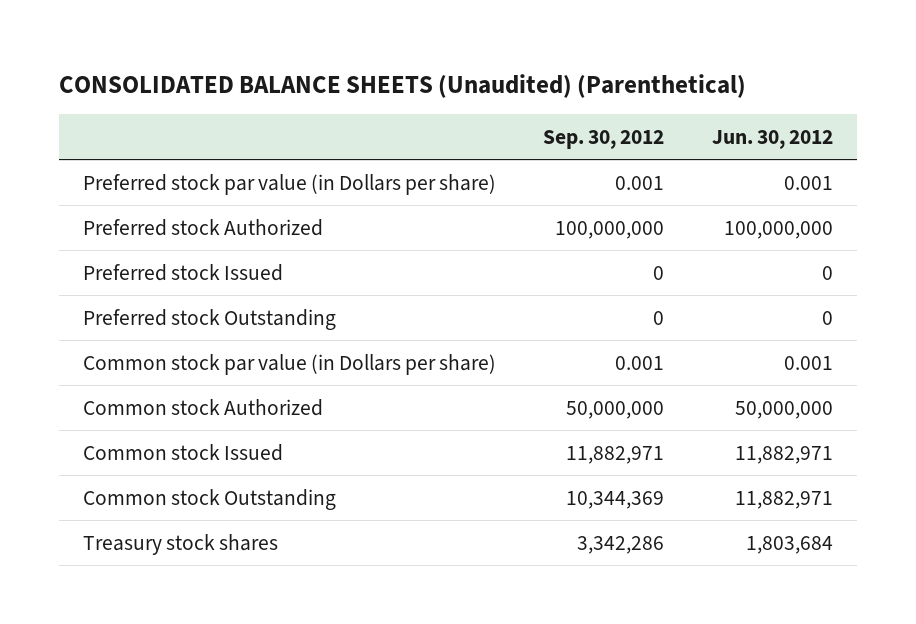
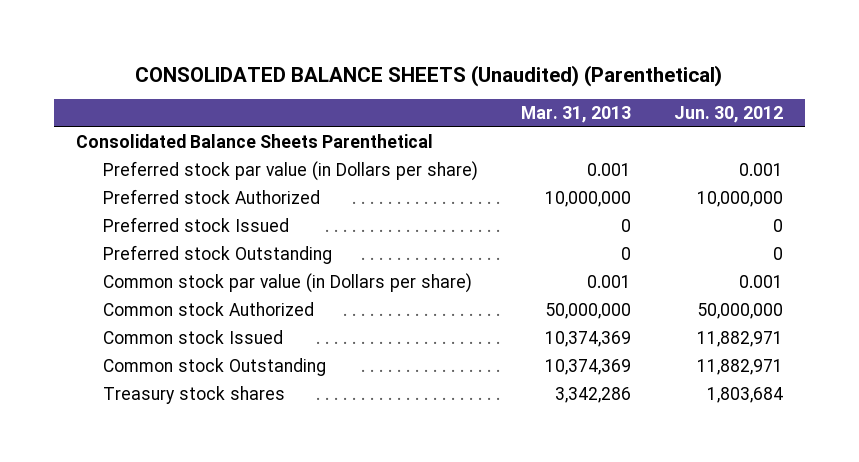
- | Sep. 30, 2012 | Jun. 30, 2012
+ | Mar. 31, 2013 | Jun. 30, 2012
+ Consolidated Balance Sheets Parenthetical
- Preferred stock Authorized | 100,000,000 | 100,000,000
+ Preferred stock Authorized | 10,000,000 | 10,000,000

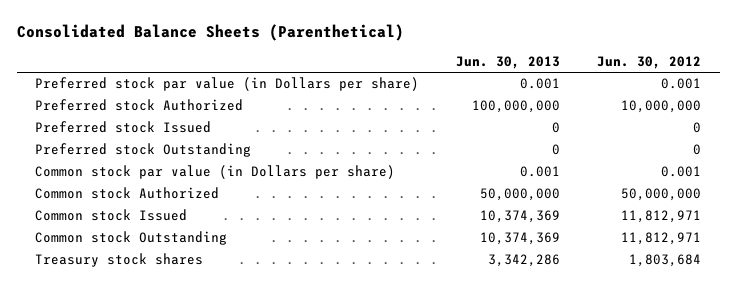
- CONSOLIDATED BALANCE SHEETS (Unaudited) (Parenthetical)
+ Consolidated Balance Sheets (Parenthetical)
- | Mar. 31, 2013 | Jun. 30, 2012
+ | Jun. 30, 2013 | Jun. 30, 2012
- Consolidated Balance Sheets Parenthetical
- Common stock Issued | 10,374,369 | 11,882,971
- Common stock Outstanding | 10,374,369 | 11,882,971
+ Common stock Issued | 10,374,369 | 11,812,971
+ Common stock Outstanding | 10,374,369 | 11,812,971

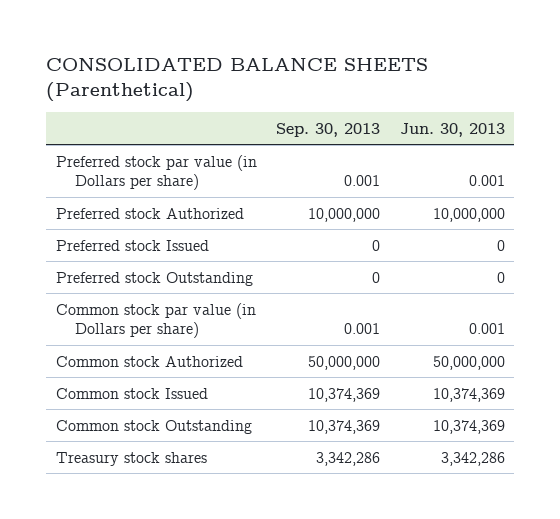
- Consolidated Balance Sheets (Parenthetical)
+ CONSOLIDATED BALANCE SHEETS (Parenthetical)
- | Jun. 30, 2013 | Jun. 30, 2012
+ | Sep. 30, 2013 | Jun. 30, 2013
- Preferred stock Authorized | 100,000,000 | 10,000,000
+ Preferred stock Authorized | 10,000,000 | 10,000,000

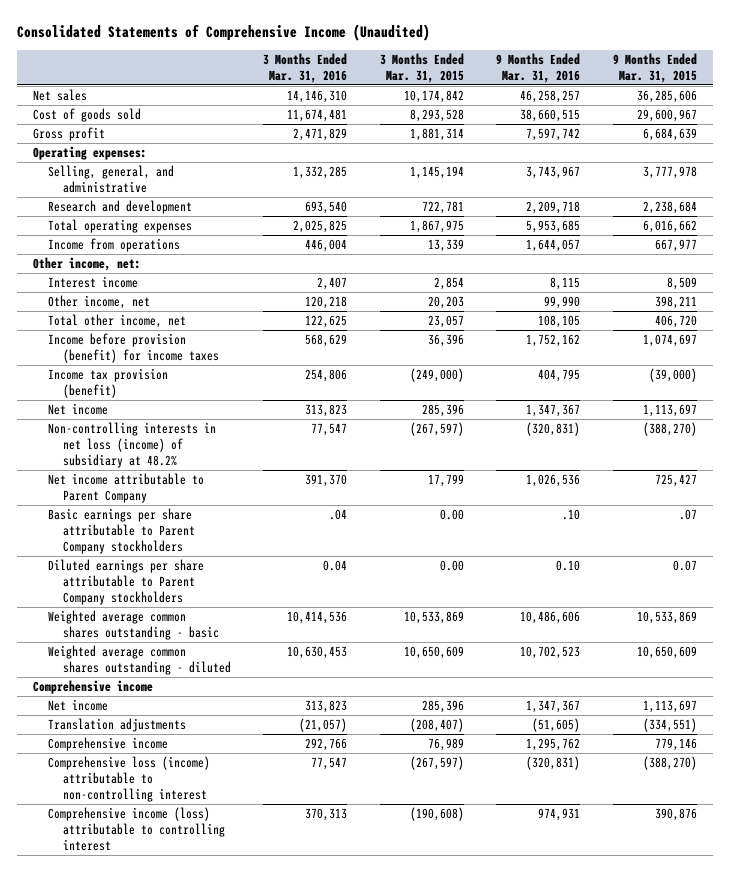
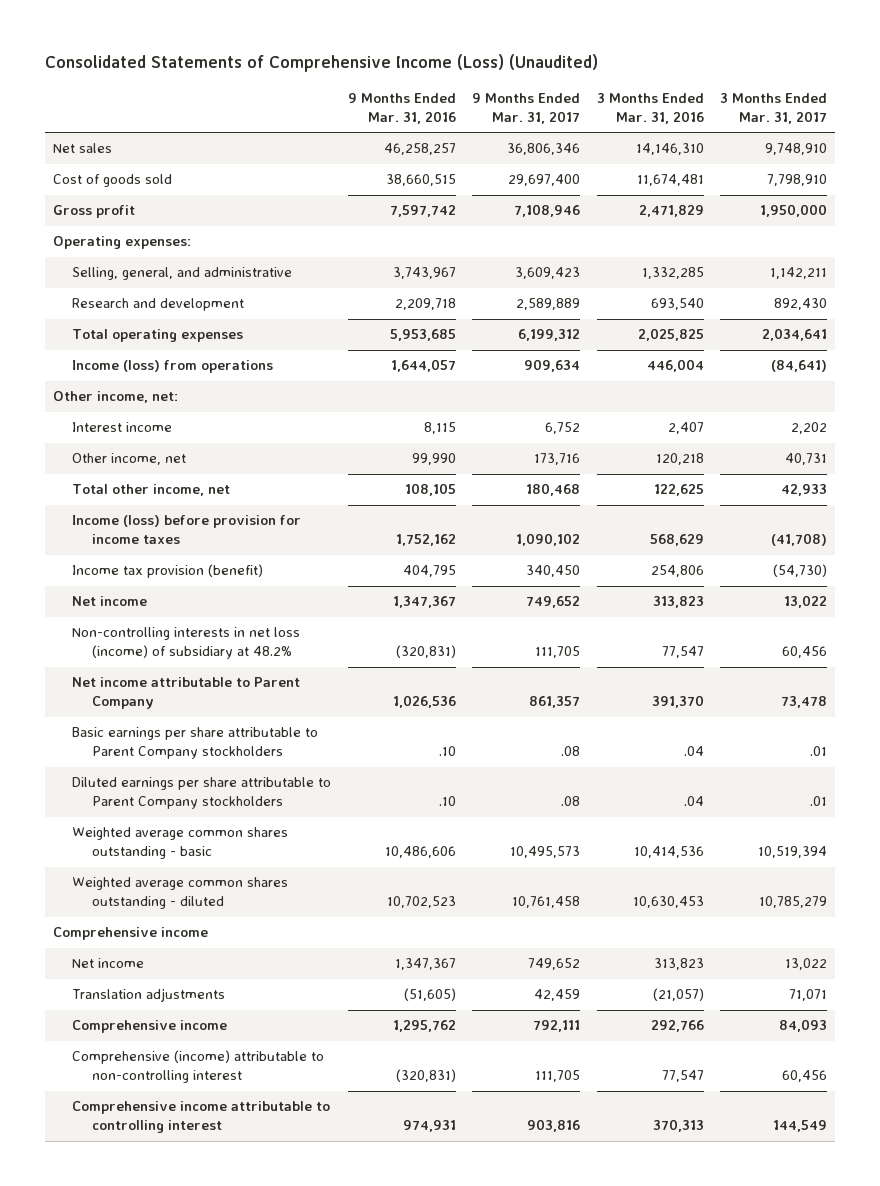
- Consolidated Statements of Comprehensive Income (Unaudited)
+ Consolidated Statements of Comprehensive Income (Loss) (Unaudited)
- | 3 Months Ended Mar. 31, 2016 | 3 Months Ended Mar. 31, 2015 | 9 Months Ended Mar. 31, 2016 | 9 Months Ended Mar. 31, 2015
+ | 9 Months Ended Mar. 31, 2016 | 9 Months Ended Mar. 31, 2017 | 3 Months Ended Mar. 31, 2016 | 3 Months Ended Mar. 31, 2017
- Income from operations | 446,004 | 13,339 | 1,644,057 | 667,977
+ Income (loss) from operations | 1,644,057 | 909,634 | 446,004 | (84,641)
- Income before provision (benefit) for income taxes | 568,629 | 36,396 | 1,752,162 | 1,074,697
+ Income (loss) before provision for income taxes | 1,752,162 | 1,090,102 | 568,629 | (41,708)
- Diluted earnings per share attributable to Parent Company stockholders | 0.04 | 0.00 | 0.10 | 0.07
+ Diluted earnings per share attributable to Parent Company stockholders | .10 | .08 | .04 | .01
- Comprehensive loss (income) attributable to non-controlling interest | 77,547 | (267,597) | (320,831) | (388,270)
- Comprehensive income (loss) attributable to controlling interest | 370,313 | (190,608) | 974,931 | 390,876
+ Comprehensive (income) attributable to non-controlling interest | (320,831) | 111,705 | 77,547 | 60,456
+ Comprehensive income attributable to controlling interest | 974,931 | 903,816 | 370,313 | 144,549

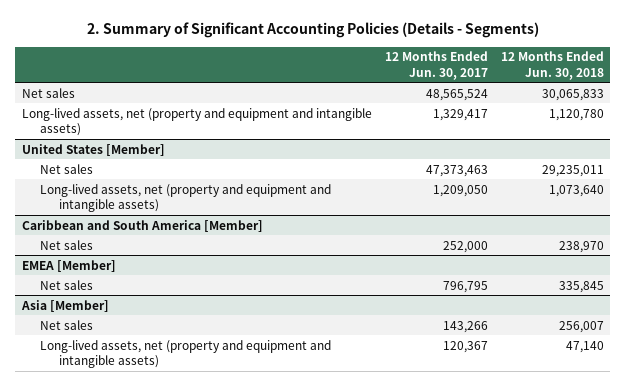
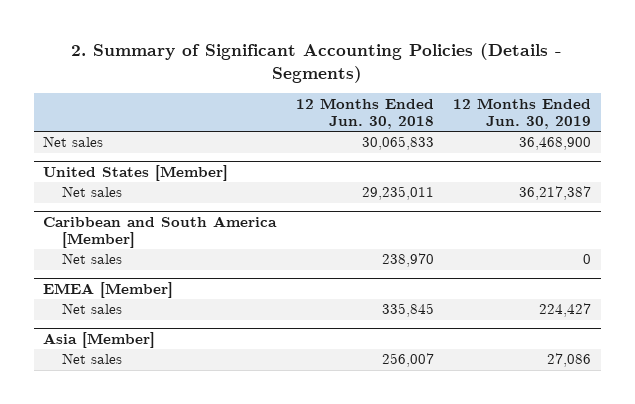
- | 12 Months Ended Jun. 30, 2017 | 12 Months Ended Jun. 30, 2018
+ | 12 Months Ended Jun. 30, 2018 | 12 Months Ended Jun. 30, 2019
- Long-lived assets, net (property and equipment and intangible assets) | 1,329,417 | 1,120,780
@ United States [Member]
- Long-lived assets, net (property and equipment and intangible assets) | 1,209,050 | 1,073,640
@ Asia [Member]
- Long-lived assets, net (property and equipment and intangible assets) | 120,367 | 47,140

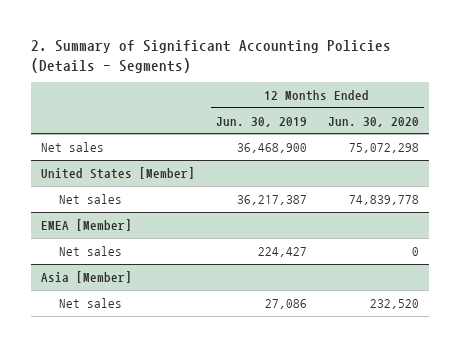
- | 12 Months Ended Jun. 30, 2018 | 12 Months Ended Jun. 30, 2019
+ | 12 Months Ended Jun. 30, 2019 | 12 Months Ended Jun. 30, 2020
- Caribbean and South America [Member]
- Net sales | 238,970 | 0

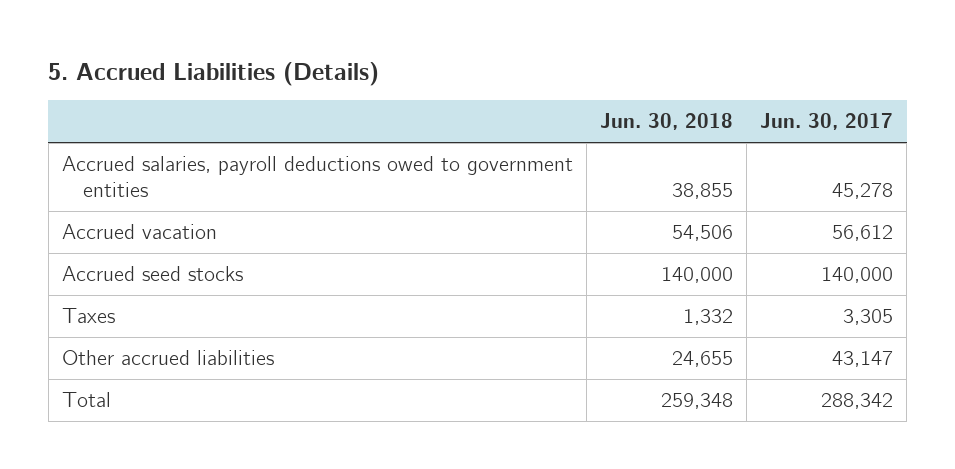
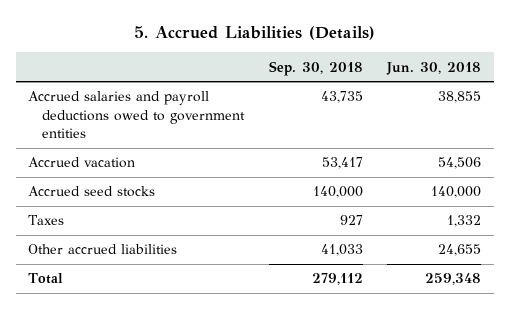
- | Jun. 30, 2018 | Jun. 30, 2017
+ | Sep. 30, 2018 | Jun. 30, 2018
- Accrued salaries, payroll deductions owed to government entities | 38,855 | 45,278
+ Accrued salaries and payroll deductions owed to government entities | 43,735 | 38,855

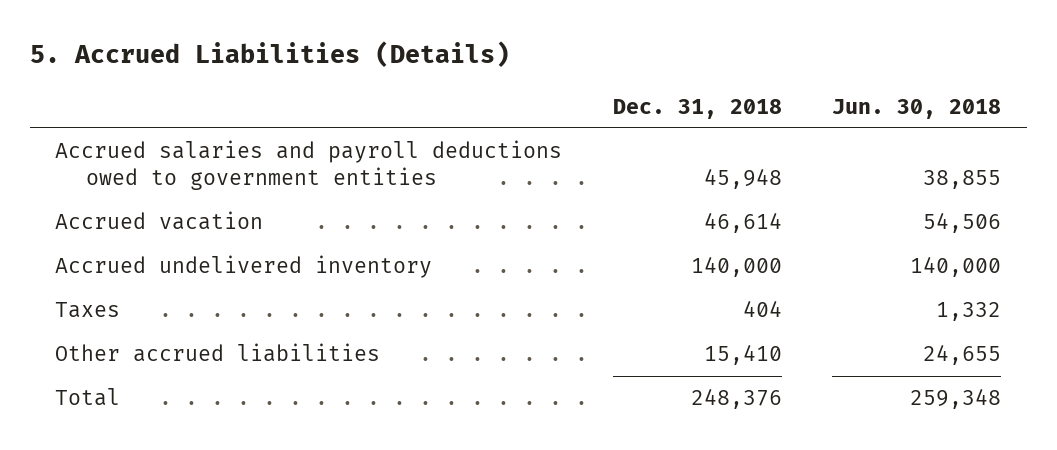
- | Sep. 30, 2018 | Jun. 30, 2018
+ | Dec. 31, 2018 | Jun. 30, 2018
- Accrued seed stocks | 140,000 | 140,000
+ Accrued undelivered inventory | 140,000 | 140,000

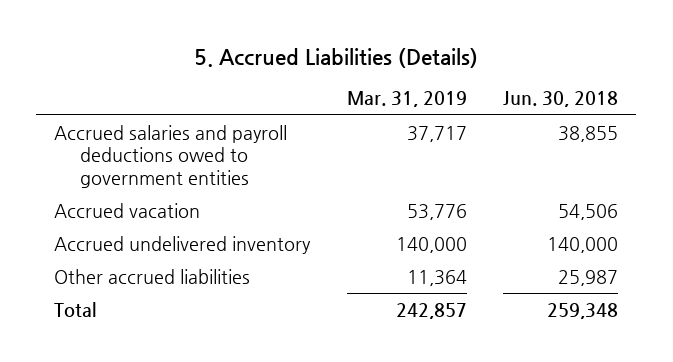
- | Dec. 31, 2018 | Jun. 30, 2018
+ | Mar. 31, 2019 | Jun. 30, 2018
- Taxes | 404 | 1,332
- Other accrued liabilities | 15,410 | 24,655
+ Other accrued liabilities | 11,364 | 25,987

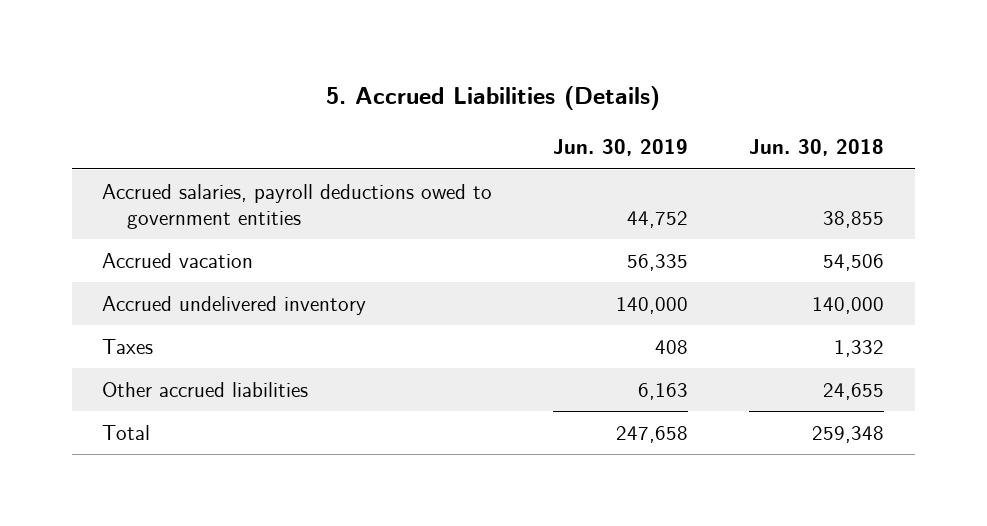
- | Mar. 31, 2019 | Jun. 30, 2018
+ | Jun. 30, 2019 | Jun. 30, 2018
- Accrued salaries and payroll deductions owed to government entities | 37,717 | 38,855
+ Accrued salaries, payroll deductions owed to government entities | 44,752 | 38,855
- Other accrued liabilities | 11,364 | 25,987
+ Taxes | 408 | 1,332
+ Other accrued liabilities | 6,163 | 24,655

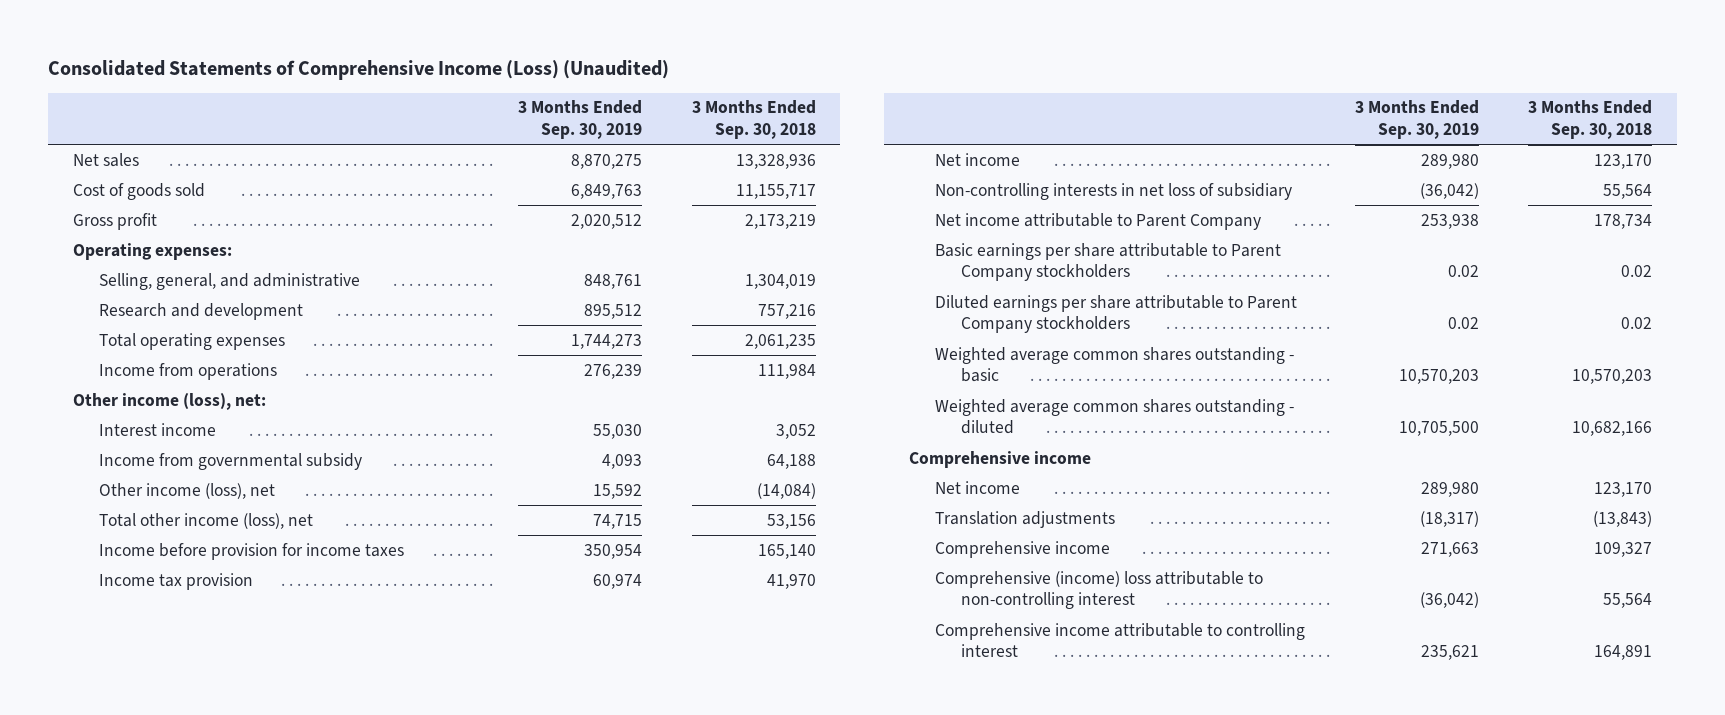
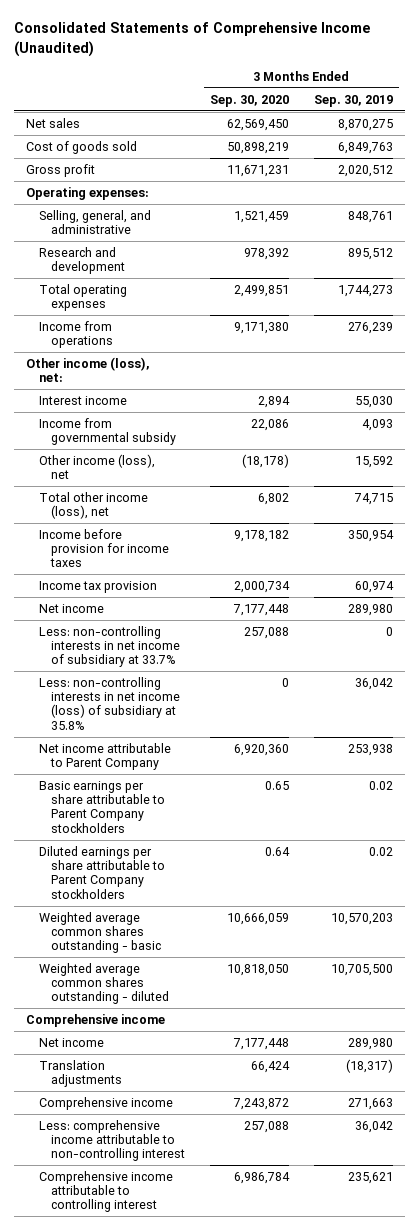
- Consolidated Statements of Comprehensive Income (Loss) (Unaudited)
+ Consolidated Statements of Comprehensive Income (Unaudited)
- | 3 Months Ended Sep. 30, 2019 | 3 Months Ended Sep. 30, 2018
+ | 3 Months Ended Sep. 30, 2020 | 3 Months Ended Sep. 30, 2019
- Non-controlling interests in net loss of subsidiary | (36,042) | 55,564
+ Less: non-controlling interests in net income of subsidiary at 33.7% | 257,088 | 0
+ Less: non-controlling interests in net income (loss) of subsidiary at 35.8% | 0 | 36,042
- Comprehensive (income) loss attributable to non-controlling interest | (36,042) | 55,564
+ Less: comprehensive income attributable to non-controlling interest | 257,088 | 36,042

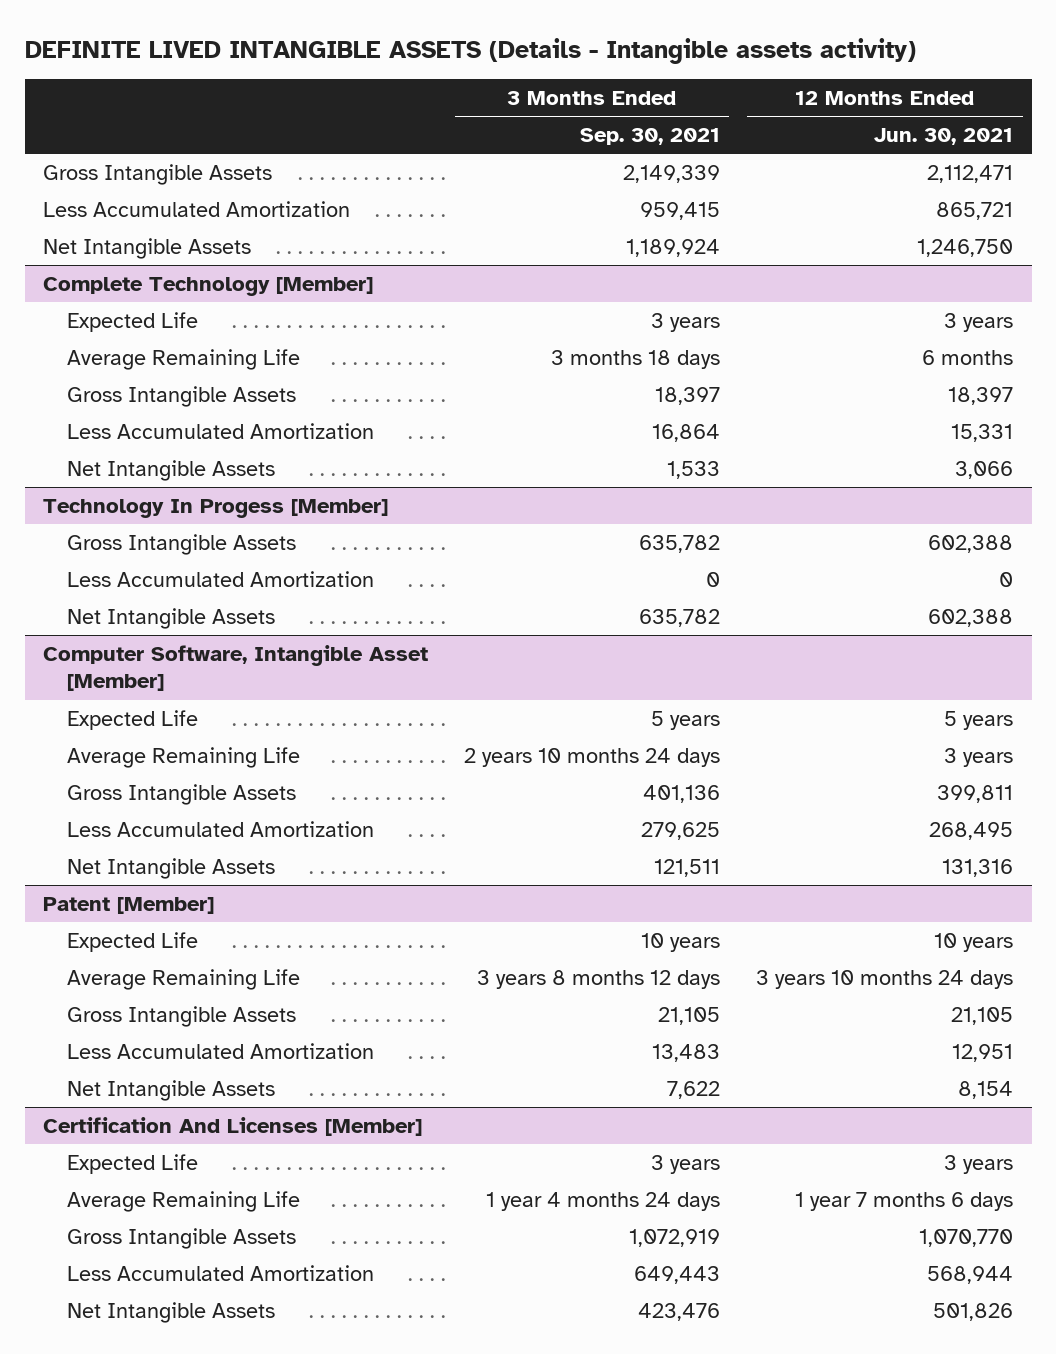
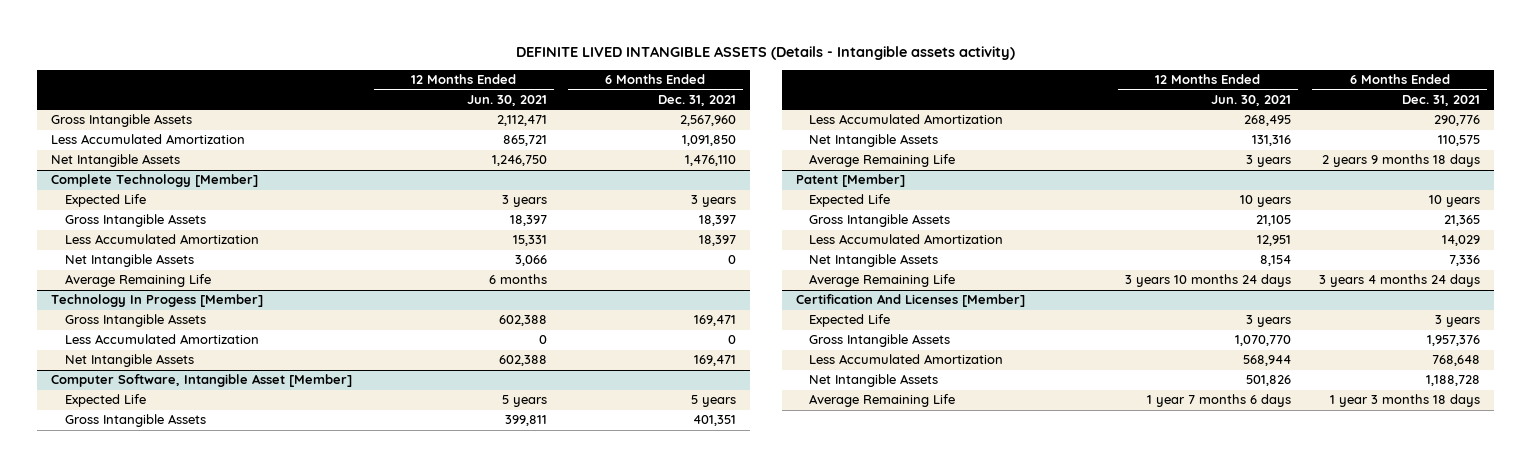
- | 3 Months Ended Sep. 30, 2021 | 12 Months Ended Jun. 30, 2021
+ | 12 Months Ended Jun. 30, 2021 | 6 Months Ended Dec. 31, 2021
@ Complete Technology [Member]
moved down: Average Remaining Life | 6 months |
@ Computer Software, Intangible Asset [Member]
moved down: Average Remaining Life | 3 years | 2 years 9 months 18 days
@ Patent [Member]
moved down: Average Remaining Life | 3 years 10 months 24 days | 3 years 4 months 24 days
@ Certification And Licenses [Member]
moved down: Average Remaining Life | 1 year 7 months 6 days | 1 year 3 months 18 days

